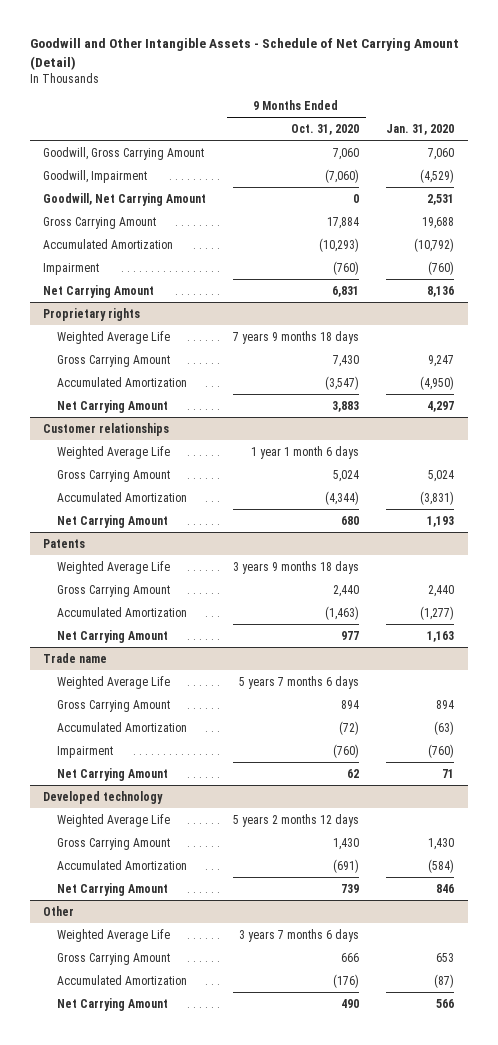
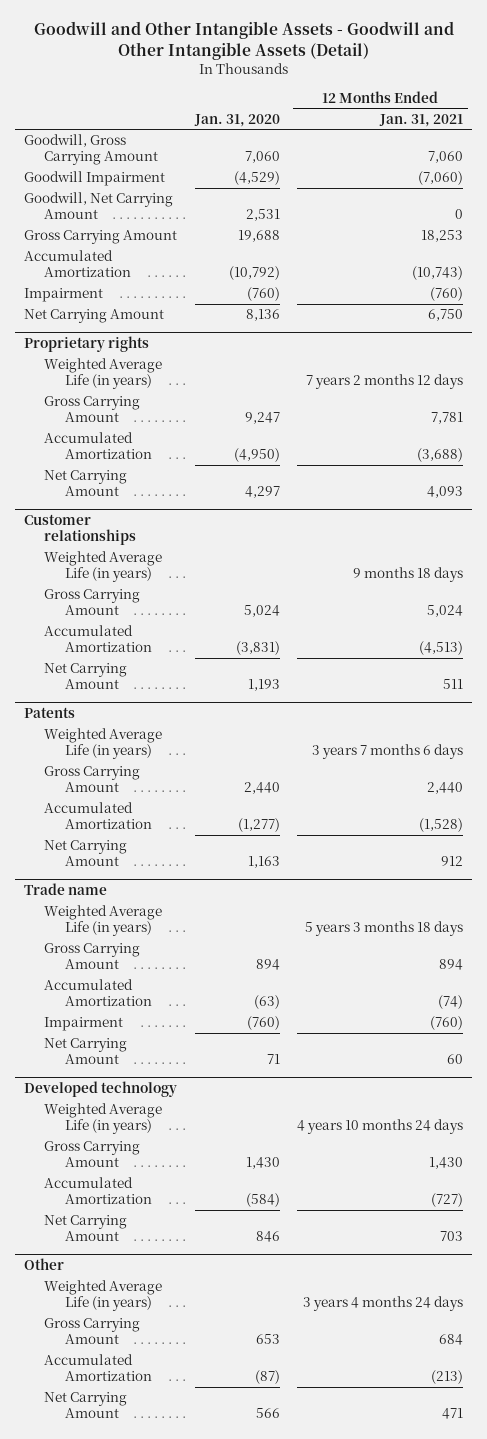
- Goodwill and Other Intangible Assets - Schedule of Net Carrying Amount (Detail)
+ Goodwill and Other Intangible Assets - Goodwill and Other Intangible Assets (Detail)
- | 9 Months Ended Oct. 31, 2020 | Jan. 31, 2020
+ | Jan. 31, 2020 | 12 Months Ended Jan. 31, 2021
- Goodwill, Impairment | (7,060) | (4,529)
+ Goodwill Impairment | (4,529) | (7,060)
@ Proprietary rights
- Weighted Average Life | 7 years 9 months 18 days |
+ Weighted Average Life (in years) | | 7 years 2 months 12 days
@ Customer relationships
- Weighted Average Life | 1 year 1 month 6 days |
+ Weighted Average Life (in years) | | 9 months 18 days
@ Patents
- Weighted Average Life | 3 years 9 months 18 days |
+ Weighted Average Life (in years) | | 3 years 7 months 6 days
@ Trade name
- Weighted Average Life | 5 years 7 months 6 days |
+ Weighted Average Life (in years) | | 5 years 3 months 18 days
@ Developed technology
- Weighted Average Life | 5 years 2 months 12 days |
+ Weighted Average Life (in years) | | 4 years 10 months 24 days
@ Other
- Weighted Average Life | 3 years 7 months 6 days |
+ Weighted Average Life (in years) | | 3 years 4 months 24 days

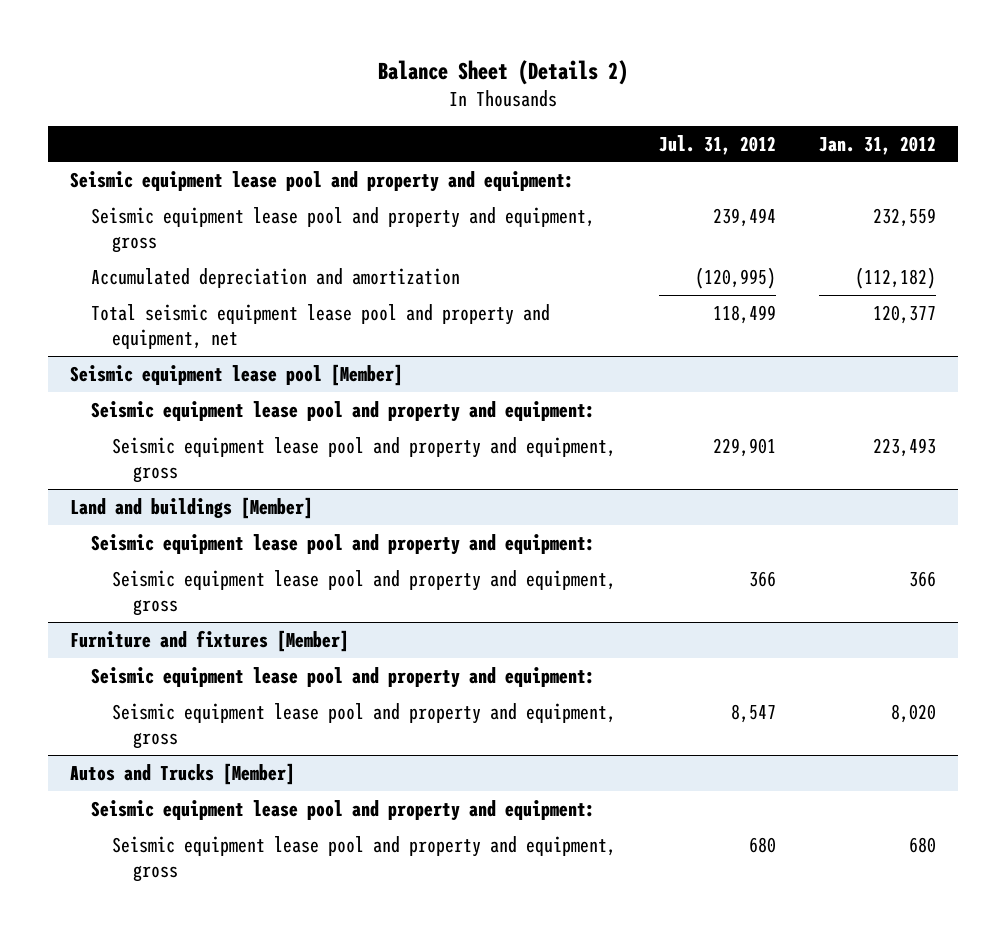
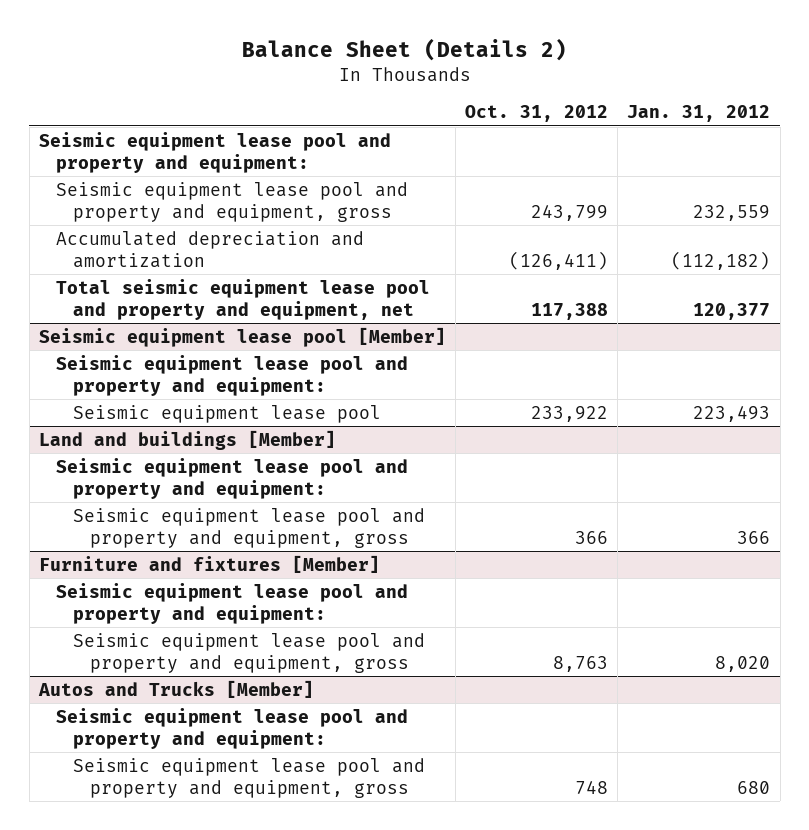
- | Jul. 31, 2012 | Jan. 31, 2012
+ | Oct. 31, 2012 | Jan. 31, 2012
@ Seismic equipment lease pool [Member]
- Seismic equipment lease pool and property and equipment, gross | 229,901 | 223,493
+ Seismic equipment lease pool | 233,922 | 223,493

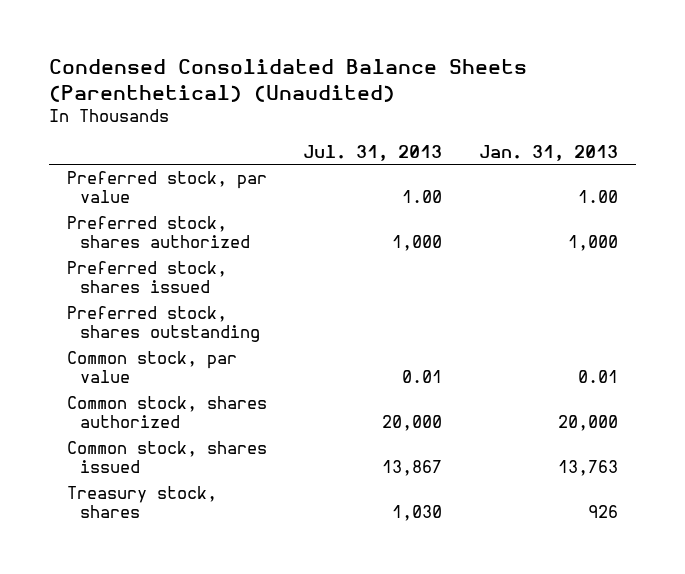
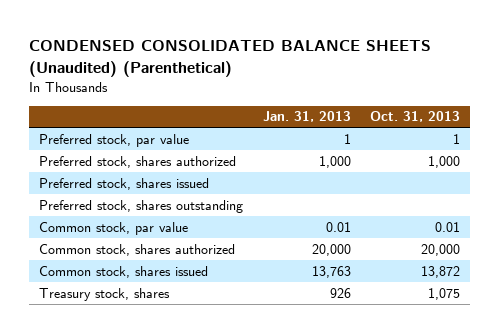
- Condensed Consolidated Balance Sheets (Parenthetical) (Unaudited)
+ CONDENSED CONSOLIDATED BALANCE SHEETS (Unaudited) (Parenthetical)
- | Jul. 31, 2013 | Jan. 31, 2013
+ | Jan. 31, 2013 | Oct. 31, 2013
- Preferred stock, par value | 1.00 | 1.00
+ Preferred stock, par value | 1 | 1

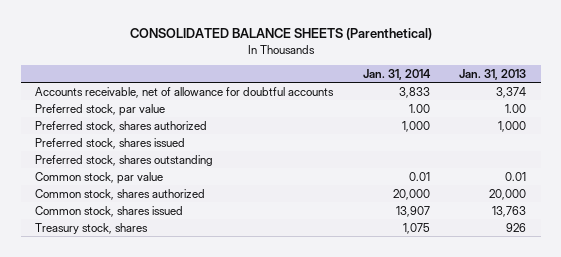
- CONDENSED CONSOLIDATED BALANCE SHEETS (Unaudited) (Parenthetical)
+ CONSOLIDATED BALANCE SHEETS (Parenthetical)
- | Jan. 31, 2013 | Oct. 31, 2013
+ | Jan. 31, 2014 | Jan. 31, 2013
- Preferred stock, par value | 1 | 1
+ Accounts receivable, net of allowance for doubtful accounts | 3,833 | 3,374
+ Preferred stock, par value | 1.00 | 1.00

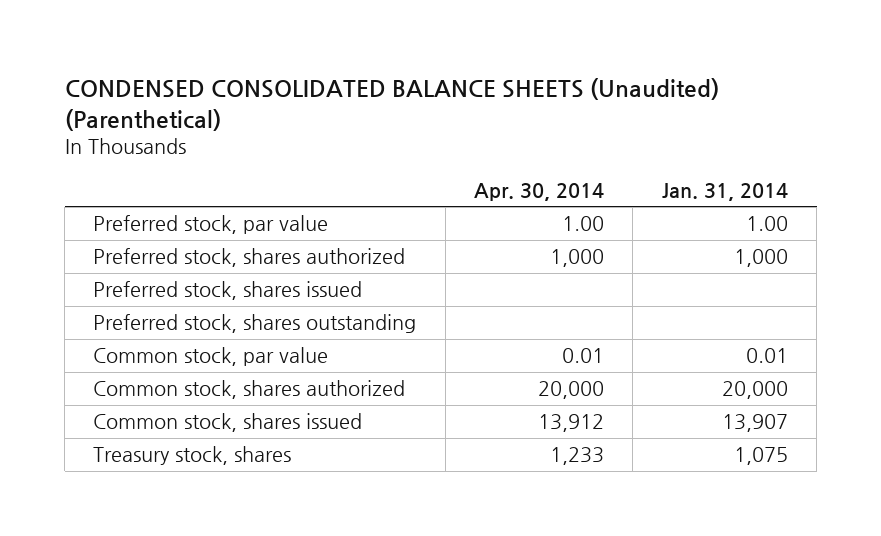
- CONSOLIDATED BALANCE SHEETS (Parenthetical)
+ CONDENSED CONSOLIDATED BALANCE SHEETS (Unaudited) (Parenthetical)
- | Jan. 31, 2014 | Jan. 31, 2013
+ | Apr. 30, 2014 | Jan. 31, 2014
- Accounts receivable, net of allowance for doubtful accounts | 3,833 | 3,374

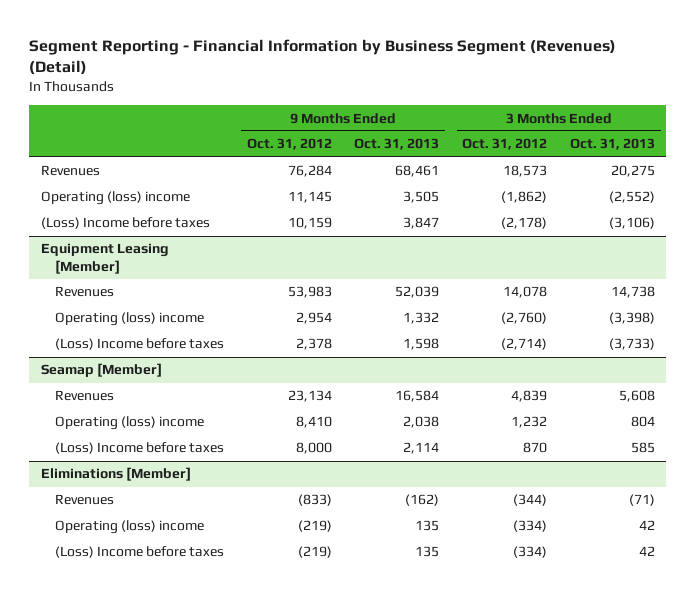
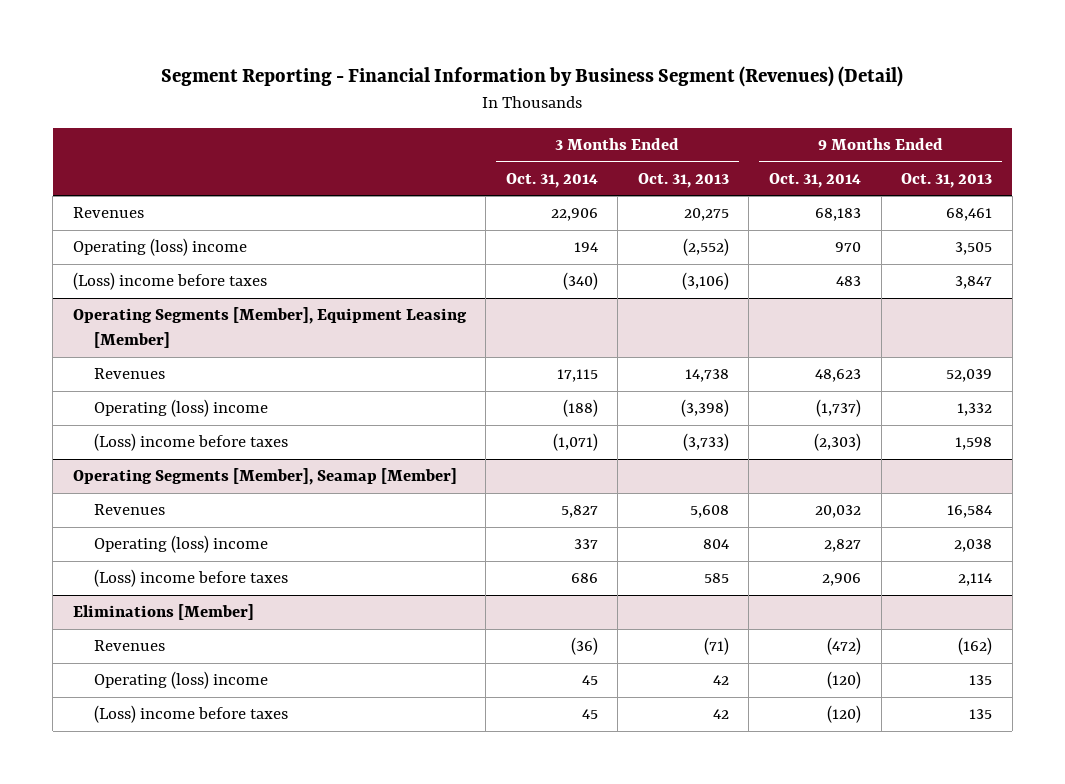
- | 9 Months Ended Oct. 31, 2012 | 9 Months Ended Oct. 31, 2013 | 3 Months Ended Oct. 31, 2012 | 3 Months Ended Oct. 31, 2013
+ | 3 Months Ended Oct. 31, 2014 | 3 Months Ended Oct. 31, 2013 | 9 Months Ended Oct. 31, 2014 | 9 Months Ended Oct. 31, 2013
- (Loss) Income before taxes | 10,159 | 3,847 | (2,178) | (3,106)
- Equipment Leasing [Member]
+ (Loss) income before taxes | (340) | (3,106) | 483 | 3,847
+ Operating Segments [Member], Equipment Leasing [Member]
- (Loss) Income before taxes | 2,378 | 1,598 | (2,714) | (3,733)
- Seamap [Member]
+ (Loss) income before taxes | (1,071) | (3,733) | (2,303) | 1,598
+ Operating Segments [Member], Seamap [Member]
- (Loss) Income before taxes | 8,000 | 2,114 | 870 | 585
+ (Loss) income before taxes | 686 | 585 | 2,906 | 2,114
@ Eliminations [Member]
- (Loss) Income before taxes | (219) | 135 | (334) | 42
+ (Loss) income before taxes | 45 | 42 | (120) | 135

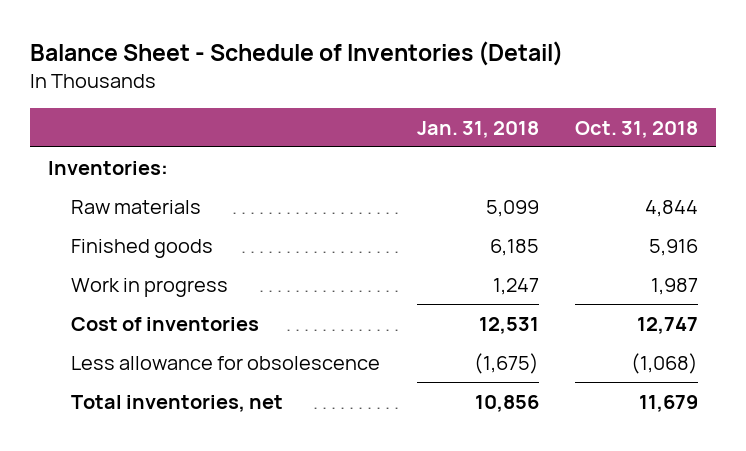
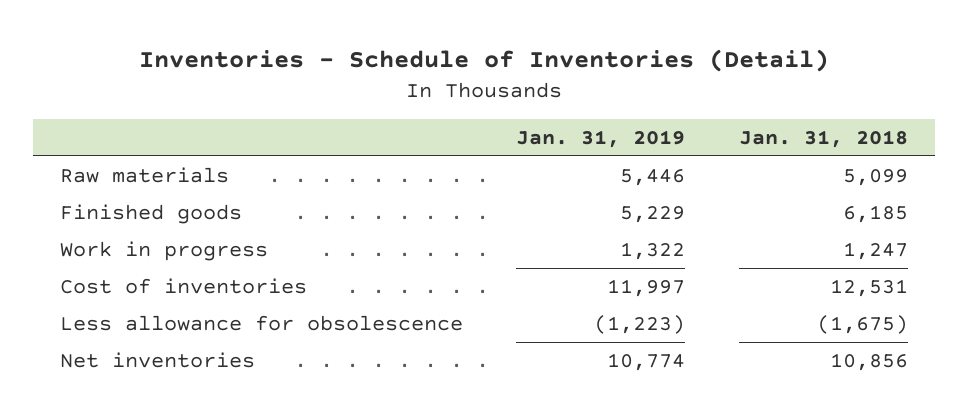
- Balance Sheet - Schedule of Inventories (Detail)
+ Inventories - Schedule of Inventories (Detail)
- | Jan. 31, 2018 | Oct. 31, 2018
+ | Jan. 31, 2019 | Jan. 31, 2018
- Inventories:
- Total inventories, net | 10,856 | 11,679
+ Net inventories | 10,774 | 10,856

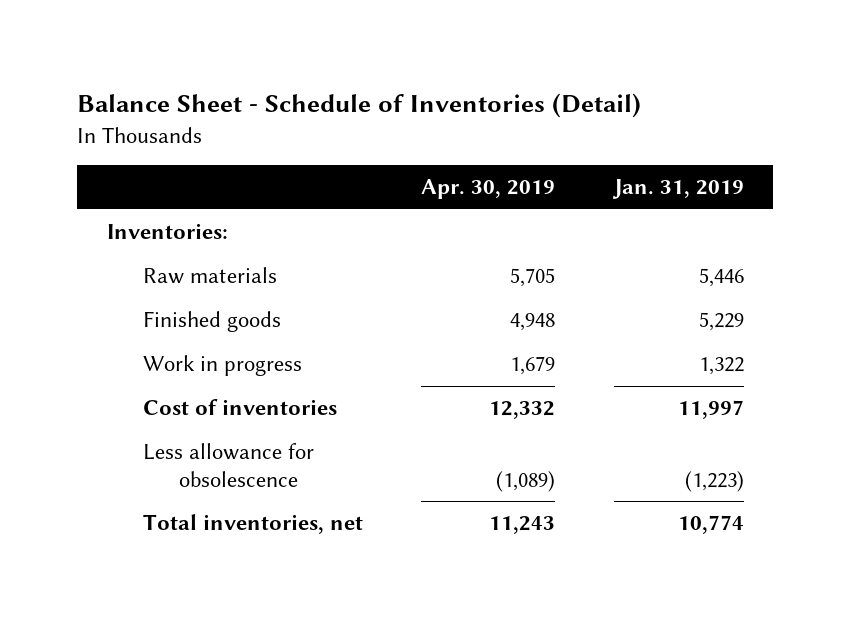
- Inventories - Schedule of Inventories (Detail)
+ Balance Sheet - Schedule of Inventories (Detail)
- | Jan. 31, 2019 | Jan. 31, 2018
+ | Apr. 30, 2019 | Jan. 31, 2019
+ Inventories:
- Net inventories | 10,774 | 10,856
+ Total inventories, net | 11,243 | 10,774

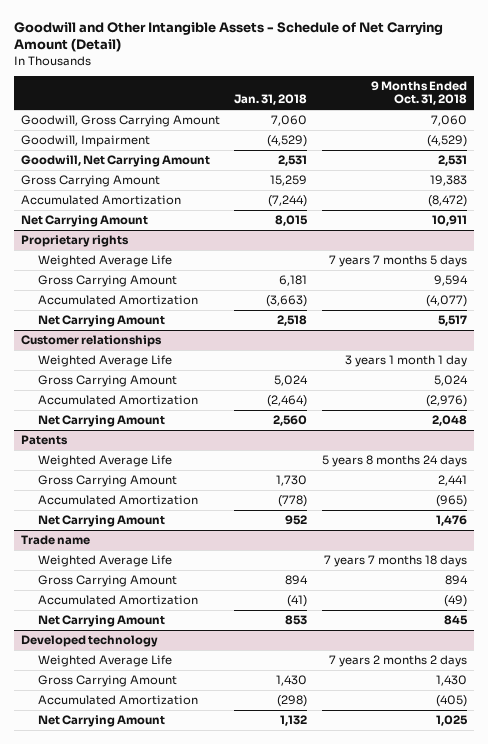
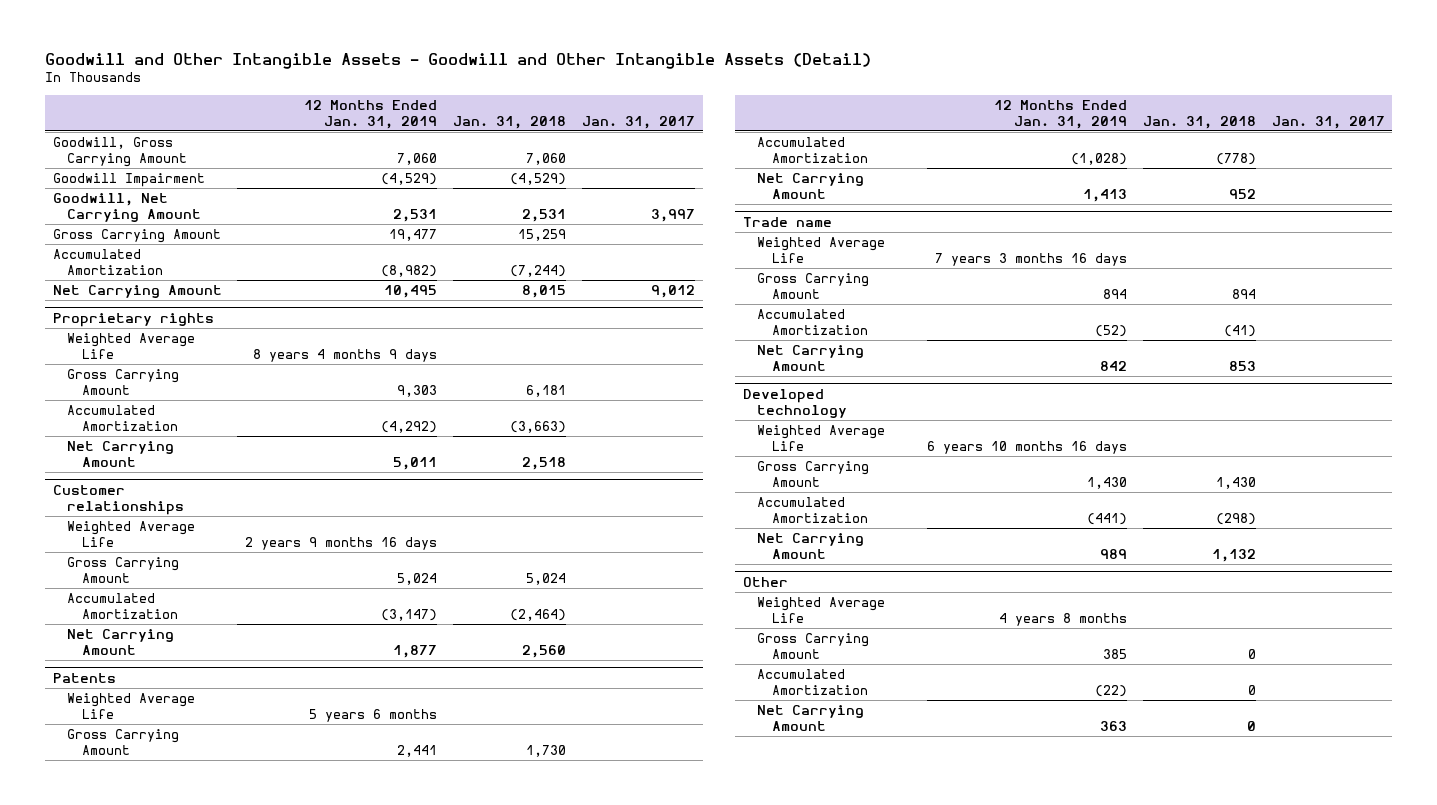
- Goodwill and Other Intangible Assets - Schedule of Net Carrying Amount (Detail)
+ Goodwill and Other Intangible Assets - Goodwill and Other Intangible Assets (Detail)
- | Jan. 31, 2018 | 9 Months Ended Oct. 31, 2018
+ | 12 Months Ended Jan. 31, 2019 | Jan. 31, 2018 | Jan. 31, 2017
- Goodwill, Impairment | (4,529) | (4,529)
+ Goodwill Impairment | (4,529) | (4,529) |
+ Other
+ Weighted Average Life | 4 years 8 months | |
+ Gross Carrying Amount | 385 | 0 |
+ Accumulated Amortization | (22) | 0 |
+ Net Carrying Amount | 363 | 0 |

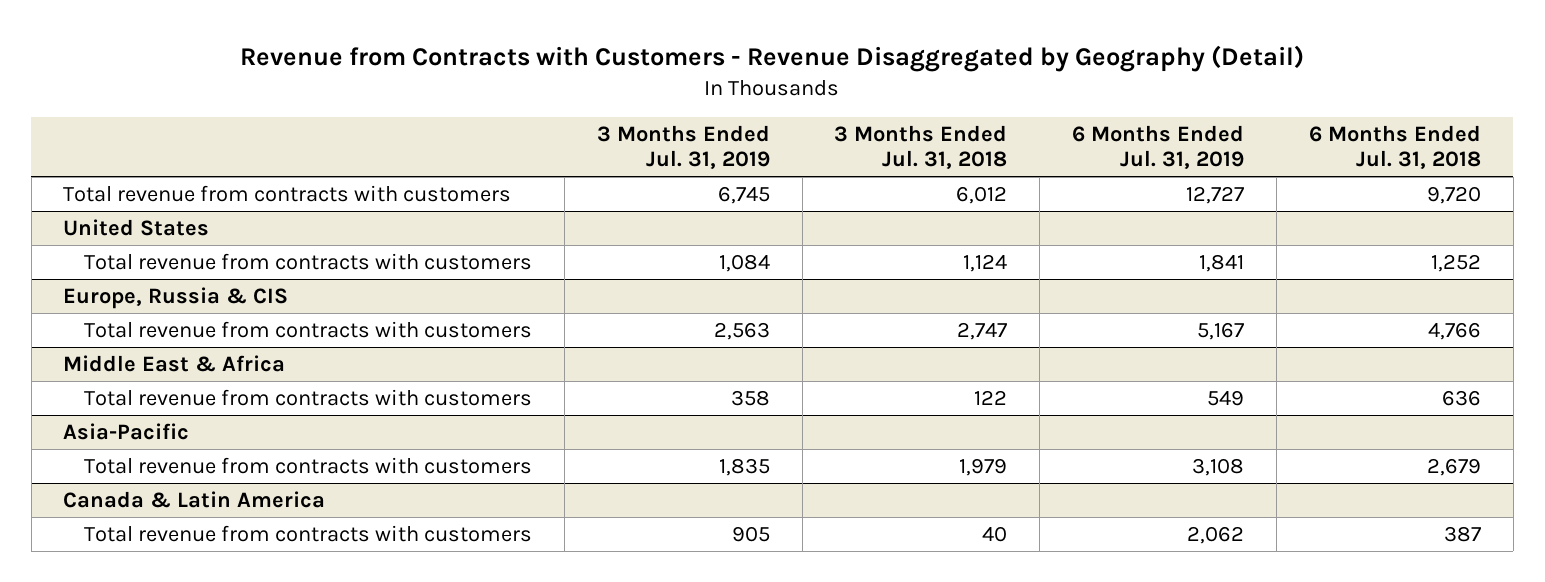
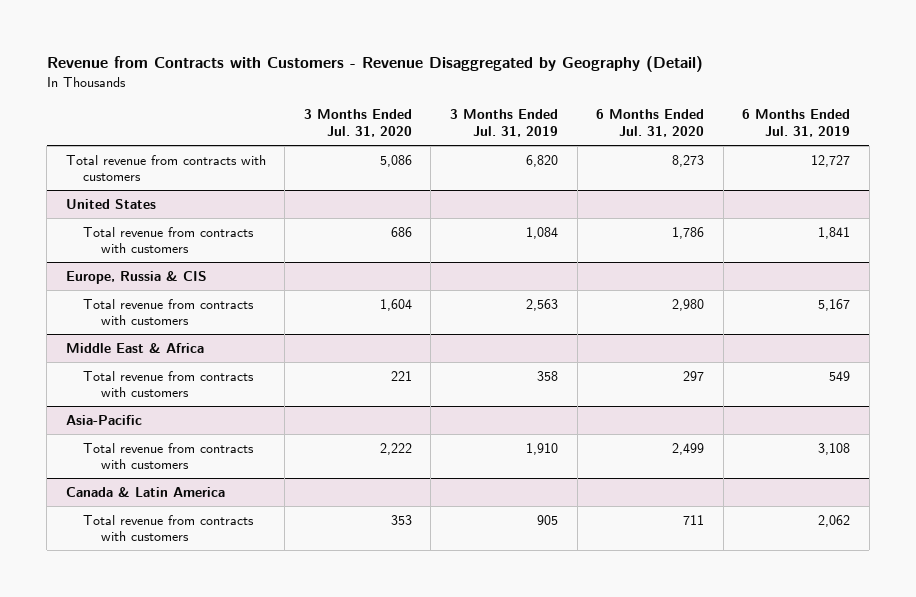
- | 3 Months Ended Jul. 31, 2019 | 3 Months Ended Jul. 31, 2018 | 6 Months Ended Jul. 31, 2019 | 6 Months Ended Jul. 31, 2018
+ | 3 Months Ended Jul. 31, 2020 | 3 Months Ended Jul. 31, 2019 | 6 Months Ended Jul. 31, 2020 | 6 Months Ended Jul. 31, 2019
- Total revenue from contracts with customers | 6,745 | 6,012 | 12,727 | 9,720
+ Total revenue from contracts with customers | 5,086 | 6,820 | 8,273 | 12,727
@ Asia-Pacific
- Total revenue from contracts with customers | 1,835 | 1,979 | 3,108 | 2,679
+ Total revenue from contracts with customers | 2,222 | 1,910 | 2,499 | 3,108

